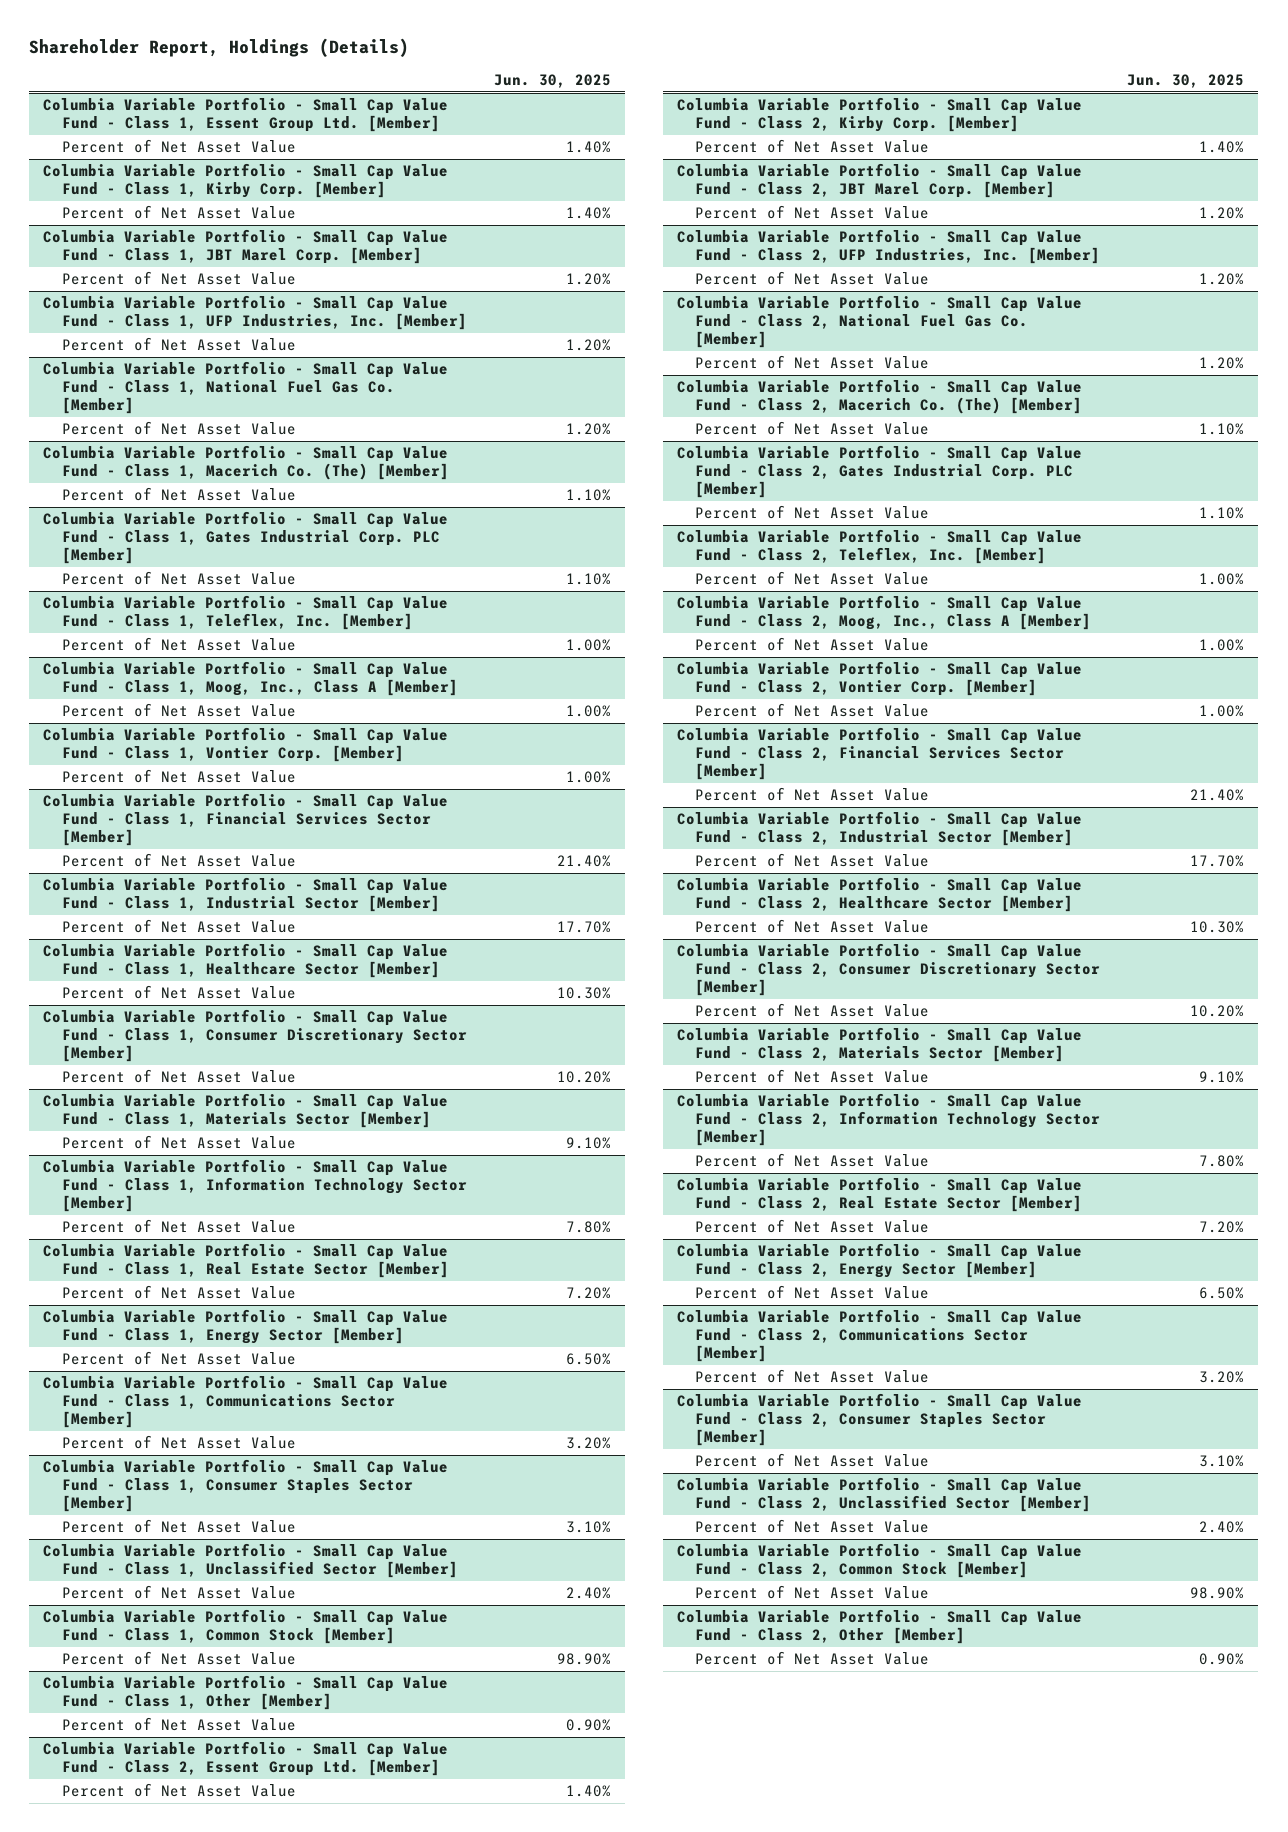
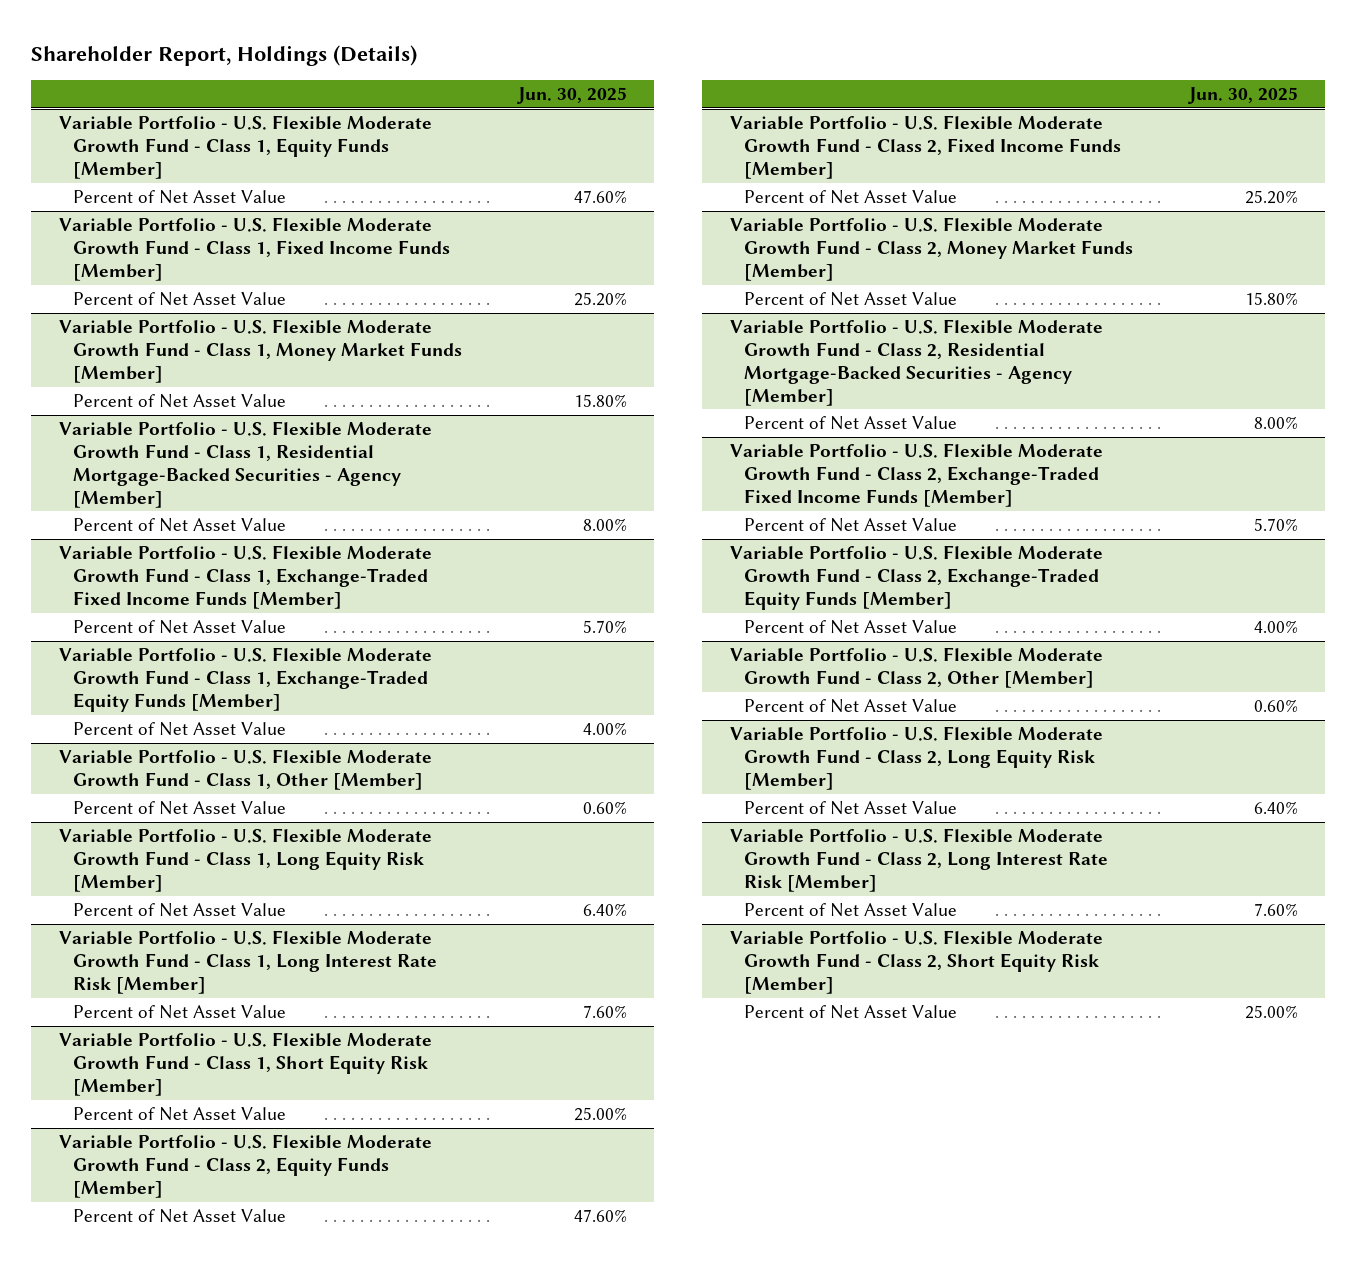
- Columbia Variable Portfolio - Small Cap Value Fund - Class 1, Essent Group Ltd. [Member]
- Percent of Net Asset Value | 1.40%
- Columbia Variable Portfolio - Small Cap Value Fund - Class 1, Kirby Corp. [Member]
- Percent of Net Asset Value | 1.40%
- Columbia Variable Portfolio - Small Cap Value Fund - Class 1, JBT Marel Corp. [Member]
- Percent of Net Asset Value | 1.20%
- Columbia Variable Portfolio - Small Cap Value Fund - Class 1, UFP Industries, Inc. [Member]
- Percent of Net Asset Value | 1.20%
- Columbia Variable Portfolio - Small Cap Value Fund - Class 1, National Fuel Gas Co. [Member]
- Percent of Net Asset Value | 1.20%
- Columbia Variable Portfolio - Small Cap Value Fund - Class 1, Macerich Co. (The) [Member]
- Percent of Net Asset Value | 1.10%
- Columbia Variable Portfolio - Small Cap Value Fund - Class 1, Gates Industrial Corp. PLC [Member]
- Percent of Net Asset Value | 1.10%
- Columbia Variable Portfolio - Small Cap Value Fund - Class 1, Teleflex, Inc. [Member]
- Percent of Net Asset Value | 1.00%
- Columbia Variable Portfolio - Small Cap Value Fund - Class 1, Moog, Inc., Class A [Member]
- Percent of Net Asset Value | 1.00%
- Columbia Variable Portfolio - Small Cap Value Fund - Class 1, Vontier Corp. [Member]
- Percent of Net Asset Value | 1.00%
- Columbia Variable Portfolio - Small Cap Value Fund - Class 1, Financial Services Sector [Member]
- Percent of Net Asset Value | 21.40%
- Columbia Variable Portfolio - Small Cap Value Fund - Class 1, Industrial Sector [Member]
- Percent of Net Asset Value | 17.70%
- Columbia Variable Portfolio - Small Cap Value Fund - Class 1, Healthcare Sector [Member]
- Percent of Net Asset Value | 10.30%
- Columbia Variable Portfolio - Small Cap Value Fund - Class 1, Consumer Discretionary Sector [Member]
- Percent of Net Asset Value | 10.20%
- Columbia Variable Portfolio - Small Cap Value Fund - Class 1, Materials Sector [Member]
- Percent of Net Asset Value | 9.10%
- Columbia Variable Portfolio - Small Cap Value Fund - Class 1, Information Technology Sector [Member]
- Percent of Net Asset Value | 7.80%
- Columbia Variable Portfolio - Small Cap Value Fund - Class 1, Real Estate Sector [Member]
- Percent of Net Asset Value | 7.20%
- Columbia Variable Portfolio - Small Cap Value Fund - Class 1, Energy Sector [Member]
- Percent of Net Asset Value | 6.50%
- Columbia Variable Portfolio - Small Cap Value Fund - Class 1, Communications Sector [Member]
- Percent of Net Asset Value | 3.20%
- Columbia Variable Portfolio - Small Cap Value Fund - Class 1, Consumer Staples Sector [Member]
- Percent of Net Asset Value | 3.10%
- Columbia Variable Portfolio - Small Cap Value Fund - Class 1, Unclassified Sector [Member]
- Percent of Net Asset Value | 2.40%
- Columbia Variable Portfolio - Small Cap Value Fund - Class 1, Common Stock [Member]
- Percent of Net Asset Value | 98.90%
- Columbia Variable Portfolio - Small Cap Value Fund - Class 1, Other [Member]
- Percent of Net Asset Value | 0.90%
- Columbia Variable Portfolio - Small Cap Value Fund - Class 2, Essent Group Ltd. [Member]
- Percent of Net Asset Value | 1.40%
- Columbia Variable Portfolio - Small Cap Value Fund - Class 2, Kirby Corp. [Member]
- Percent of Net Asset Value | 1.40%
- Columbia Variable Portfolio - Small Cap Value Fund - Class 2, JBT Marel Corp. [Member]
- Percent of Net Asset Value | 1.20%
- Columbia Variable Portfolio - Small Cap Value Fund - Class 2, UFP Industries, Inc. [Member]
- Percent of Net Asset Value | 1.20%
- Columbia Variable Portfolio - Small Cap Value Fund - Class 2, National Fuel Gas Co. [Member]
- Percent of Net Asset Value | 1.20%
- Columbia Variable Portfolio - Small Cap Value Fund - Class 2, Macerich Co. (The) [Member]
- Percent of Net Asset Value | 1.10%
- Columbia Variable Portfolio - Small Cap Value Fund - Class 2, Gates Industrial Corp. PLC [Member]
- Percent of Net Asset Value | 1.10%
- Columbia Variable Portfolio - Small Cap Value Fund - Class 2, Teleflex, Inc. [Member]
- Percent of Net Asset Value | 1.00%
- Columbia Variable Portfolio - Small Cap Value Fund - Class 2, Moog, Inc., Class A [Member]
- Percent of Net Asset Value | 1.00%
- Columbia Variable Portfolio - Small Cap Value Fund - Class 2, Vontier Corp. [Member]
- Percent of Net Asset Value | 1.00%
- Columbia Variable Portfolio - Small Cap Value Fund - Class 2, Financial Services Sector [Member]
- Percent of Net Asset Value | 21.40%
- Columbia Variable Portfolio - Small Cap Value Fund - Class 2, Industrial Sector [Member]
- Percent of Net Asset Value | 17.70%
- Columbia Variable Portfolio - Small Cap Value Fund - Class 2, Healthcare Sector [Member]
- Percent of Net Asset Value | 10.30%
- Columbia Variable Portfolio - Small Cap Value Fund - Class 2, Consumer Discretionary Sector [Member]
- Percent of Net Asset Value | 10.20%
- Columbia Variable Portfolio - Small Cap Value Fund - Class 2, Materials Sector [Member]
- Percent of Net Asset Value | 9.10%
- Columbia Variable Portfolio - Small Cap Value Fund - Class 2, Information Technology Sector [Member]
- Percent of Net Asset Value | 7.80%
- Columbia Variable Portfolio - Small Cap Value Fund - Class 2, Real Estate Sector [Member]
- Percent of Net Asset Value | 7.20%
- Columbia Variable Portfolio - Small Cap Value Fund - Class 2, Energy Sector [Member]
- Percent of Net Asset Value | 6.50%
- Columbia Variable Portfolio - Small Cap Value Fund - Class 2, Communications Sector [Member]
- Percent of Net Asset Value | 3.20%
- Columbia Variable Portfolio - Small Cap Value Fund - Class 2, Consumer Staples Sector [Member]
- Percent of Net Asset Value | 3.10%
- Columbia Variable Portfolio - Small Cap Value Fund - Class 2, Unclassified Sector [Member]
- Percent of Net Asset Value | 2.40%
- Columbia Variable Portfolio - Small Cap Value Fund - Class 2, Common Stock [Member]
- Percent of Net Asset Value | 98.90%
- Columbia Variable Portfolio - Small Cap Value Fund - Class 2, Other [Member]
- Percent of Net Asset Value | 0.90%
+ Variable Portfolio - U.S. Flexible Moderate Growth Fund - Class 1, Equity Funds [Member]
+ Percent of Net Asset Value | 47.60%
+ Variable Portfolio - U.S. Flexible Moderate Growth Fund - Class 1, Fixed Income Funds [Member]
+ Percent of Net Asset Value | 25.20%
+ Variable Portfolio - U.S. Flexible Moderate Growth Fund - Class 1, Money Market Funds [Member]
+ Percent of Net Asset Value | 15.80%
+ Variable Portfolio - U.S. Flexible Moderate Growth Fund - Class 1, Residential Mortgage-Backed Securities - Agency [Member]
+ Percent of Net Asset Value | 8.00%
+ Variable Portfolio - U.S. Flexible Moderate Growth Fund - Class 1, Exchange-Traded Fixed Income Funds [Member]
+ Percent of Net Asset Value | 5.70%
+ Variable Portfolio - U.S. Flexible Moderate Growth Fund - Class 1, Exchange-Traded Equity Funds [Member]
+ Percent of Net Asset Value | 4.00%
+ Variable Portfolio - U.S. Flexible Moderate Growth Fund - Class 1, Other [Member]
+ Percent of Net Asset Value | 0.60%
+ Variable Portfolio - U.S. Flexible Moderate Growth Fund - Class 1, Long Equity Risk [Member]
+ Percent of Net Asset Value | 6.40%
+ Variable Portfolio - U.S. Flexible Moderate Growth Fund - Class 1, Long Interest Rate Risk [Member]
+ Percent of Net Asset Value | 7.60%
+ Variable Portfolio - U.S. Flexible Moderate Growth Fund - Class 1, Short Equity Risk [Member]
+ Percent of Net Asset Value | 25.00%
+ Variable Portfolio - U.S. Flexible Moderate Growth Fund - Class 2, Equity Funds [Member]
+ Percent of Net Asset Value | 47.60%
+ Variable Portfolio - U.S. Flexible Moderate Growth Fund - Class 2, Fixed Income Funds [Member]
+ Percent of Net Asset Value | 25.20%
+ Variable Portfolio - U.S. Flexible Moderate Growth Fund - Class 2, Money Market Funds [Member]
+ Percent of Net Asset Value | 15.80%
+ Variable Portfolio - U.S. Flexible Moderate Growth Fund - Class 2, Residential Mortgage-Backed Securities - Agency [Member]
+ Percent of Net Asset Value | 8.00%
+ Variable Portfolio - U.S. Flexible Moderate Growth Fund - Class 2, Exchange-Traded Fixed Income Funds [Member]
+ Percent of Net Asset Value | 5.70%
+ Variable Portfolio - U.S. Flexible Moderate Growth Fund - Class 2, Exchange-Traded Equity Funds [Member]
+ Percent of Net Asset Value | 4.00%
+ Variable Portfolio - U.S. Flexible Moderate Growth Fund - Class 2, Other [Member]
+ Percent of Net Asset Value | 0.60%
+ Variable Portfolio - U.S. Flexible Moderate Growth Fund - Class 2, Long Equity Risk [Member]
+ Percent of Net Asset Value | 6.40%
+ Variable Portfolio - U.S. Flexible Moderate Growth Fund - Class 2, Long Interest Rate Risk [Member]
+ Percent of Net Asset Value | 7.60%
+ Variable Portfolio - U.S. Flexible Moderate Growth Fund - Class 2, Short Equity Risk [Member]
+ Percent of Net Asset Value | 25.00%

